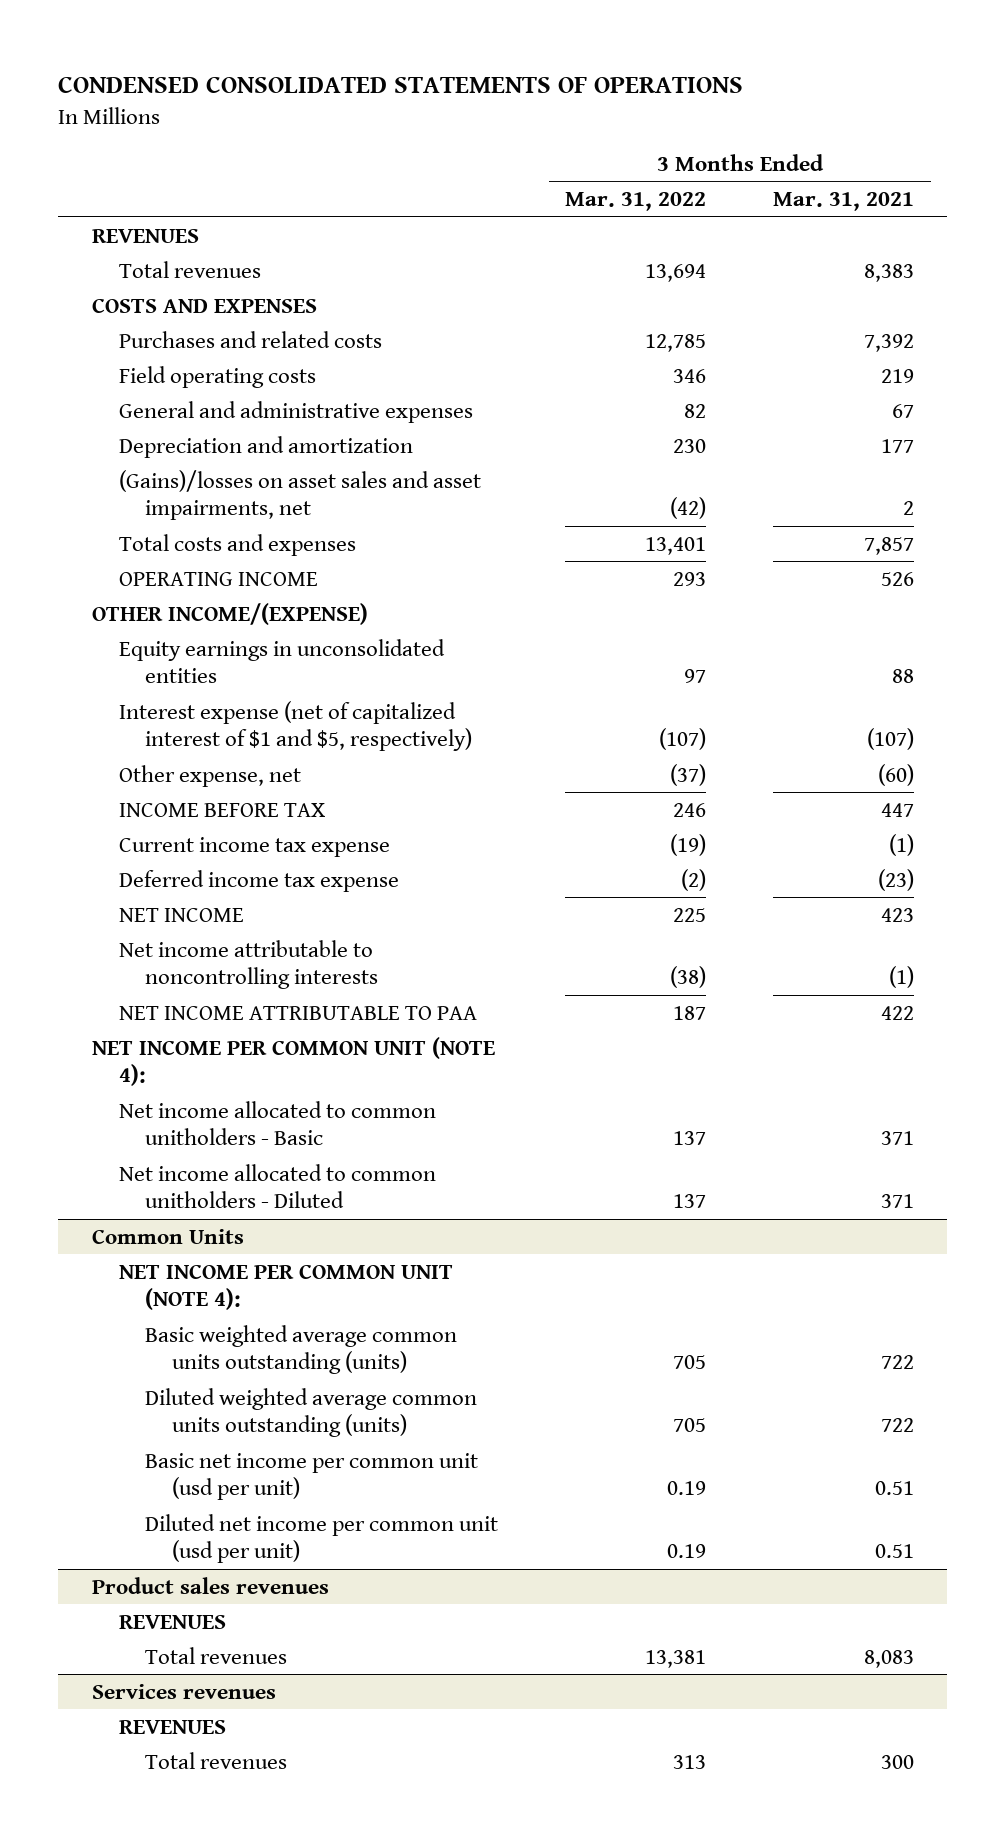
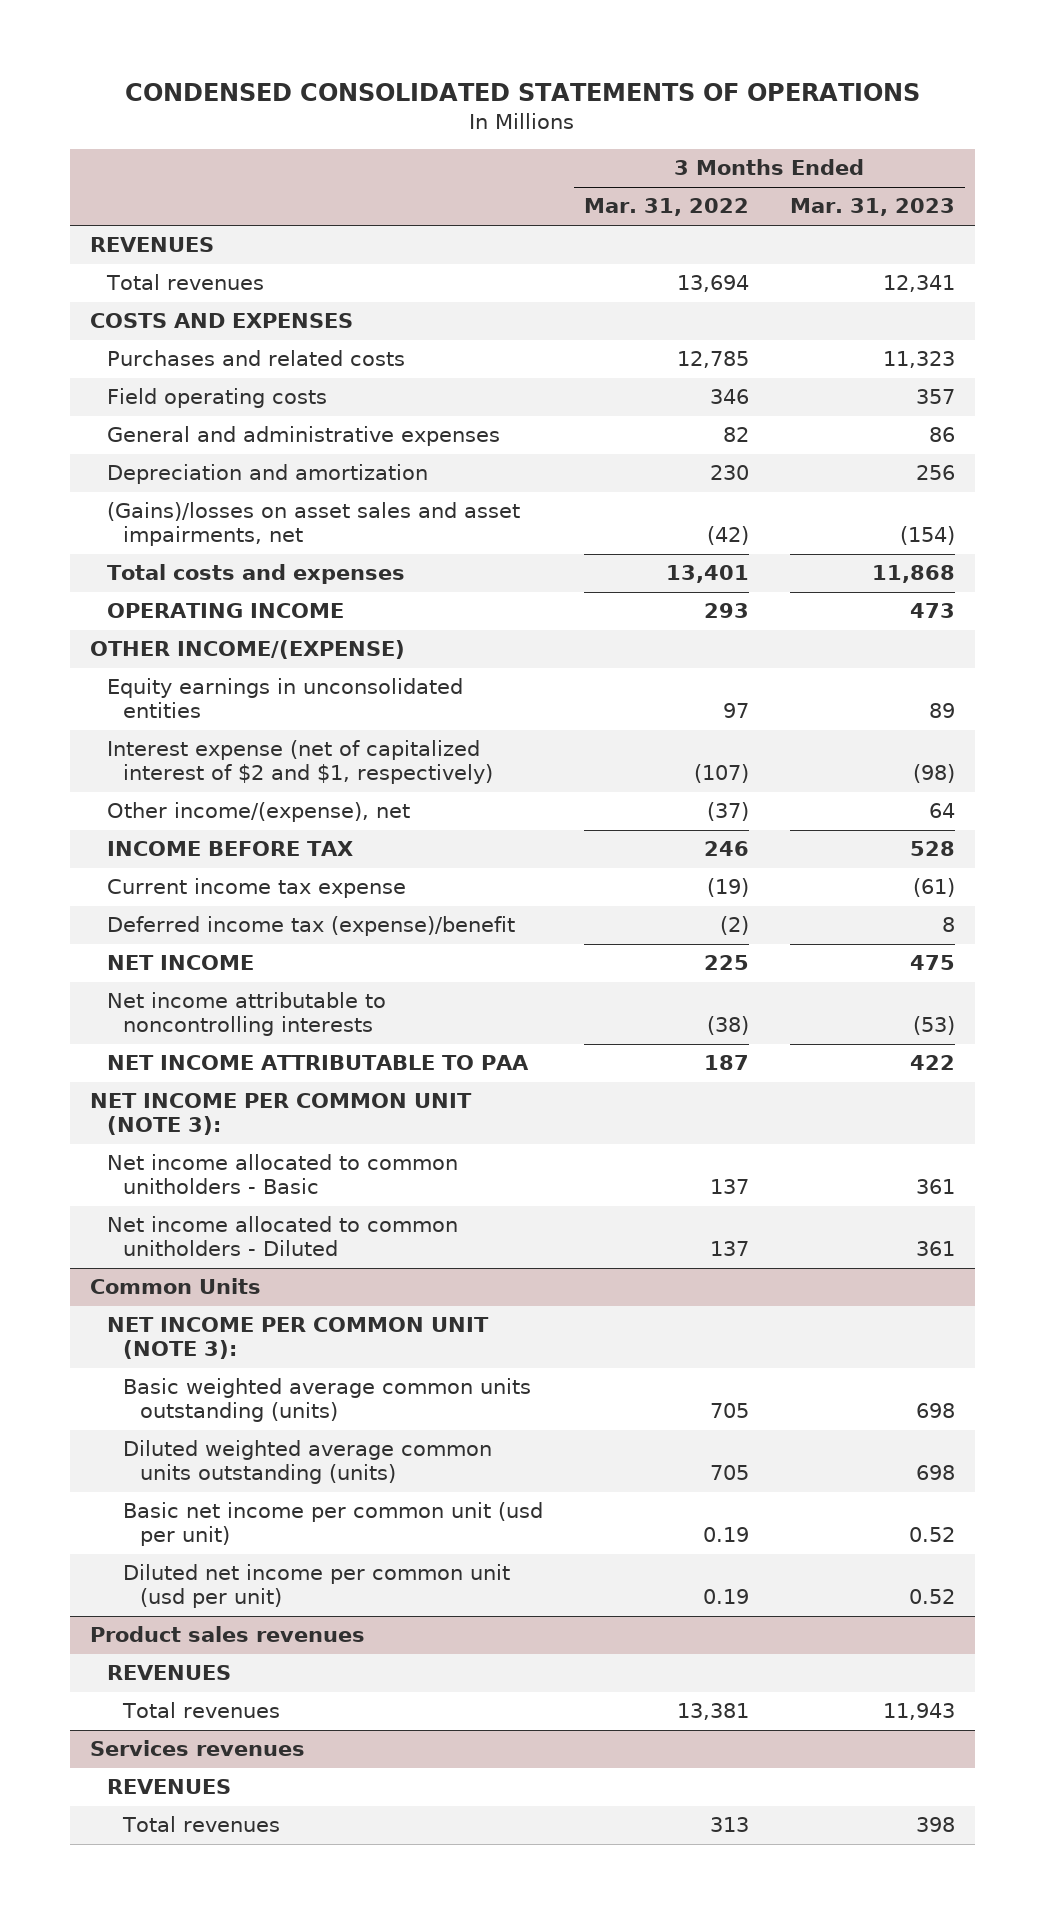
- | 3 Months Ended Mar. 31, 2022 | 3 Months Ended Mar. 31, 2021
+ | 3 Months Ended Mar. 31, 2022 | 3 Months Ended Mar. 31, 2023
- Interest expense (net of capitalized interest of $1 and $5, respectively) | (107) | (107)
- Other expense, net | (37) | (60)
+ Interest expense (net of capitalized interest of $2 and $1, respectively) | (107) | (98)
+ Other income/(expense), net | (37) | 64
- Deferred income tax expense | (2) | (23)
+ Deferred income tax (expense)/benefit | (2) | 8
- NET INCOME PER COMMON UNIT (NOTE 4):
+ NET INCOME PER COMMON UNIT (NOTE 3):
@ Common Units
- NET INCOME PER COMMON UNIT (NOTE 4):
+ NET INCOME PER COMMON UNIT (NOTE 3):

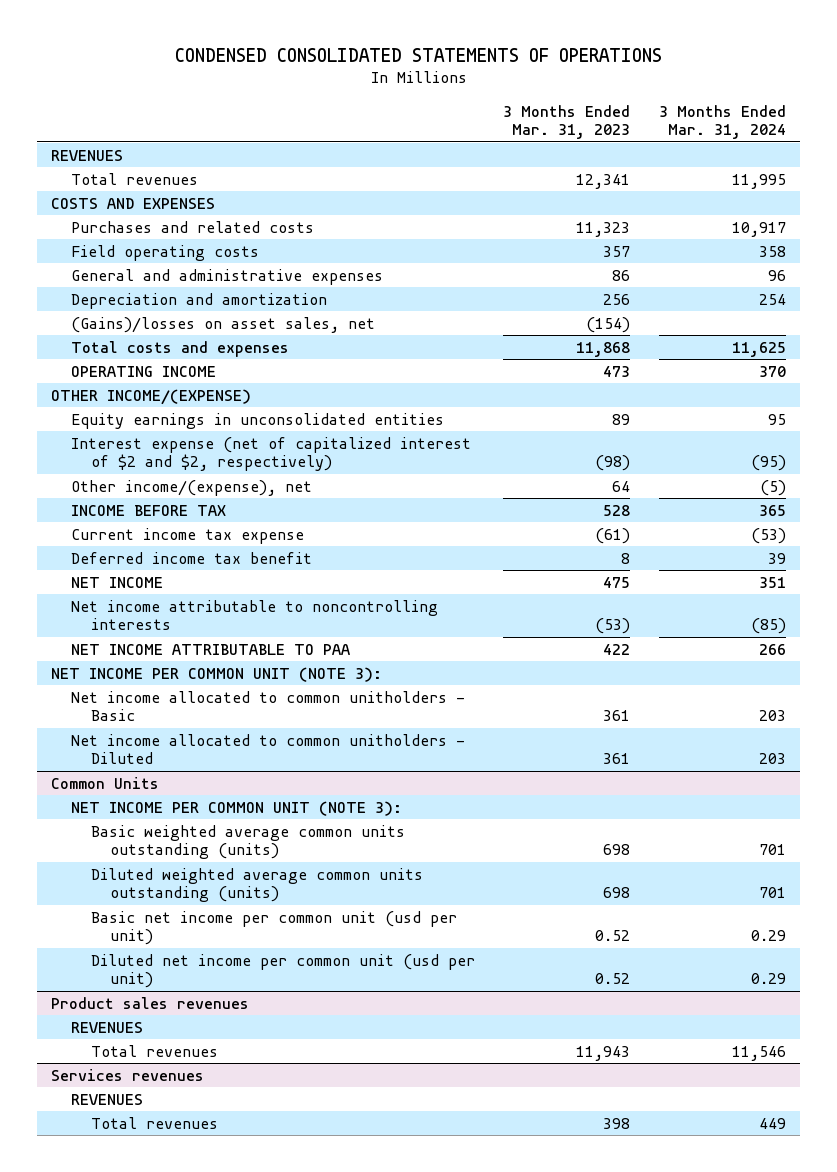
- | 3 Months Ended Mar. 31, 2022 | 3 Months Ended Mar. 31, 2023
+ | 3 Months Ended Mar. 31, 2023 | 3 Months Ended Mar. 31, 2024
- (Gains)/losses on asset sales and asset impairments, net | (42) | (154)
+ (Gains)/losses on asset sales, net | (154) |
- Interest expense (net of capitalized interest of $2 and $1, respectively) | (107) | (98)
+ Interest expense (net of capitalized interest of $2 and $2, respectively) | (98) | (95)
- Deferred income tax (expense)/benefit | (2) | 8
+ Deferred income tax benefit | 8 | 39

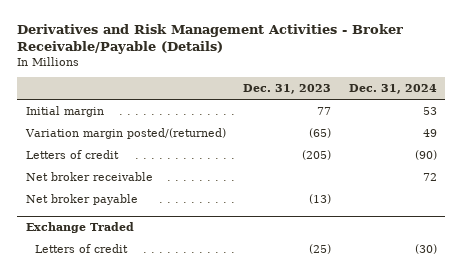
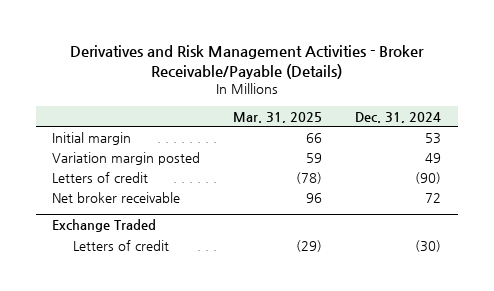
- | Dec. 31, 2023 | Dec. 31, 2024
+ | Mar. 31, 2025 | Dec. 31, 2024
- Variation margin posted/(returned) | (65) | 49
+ Variation margin posted | 59 | 49
- Net broker payable | (13) |

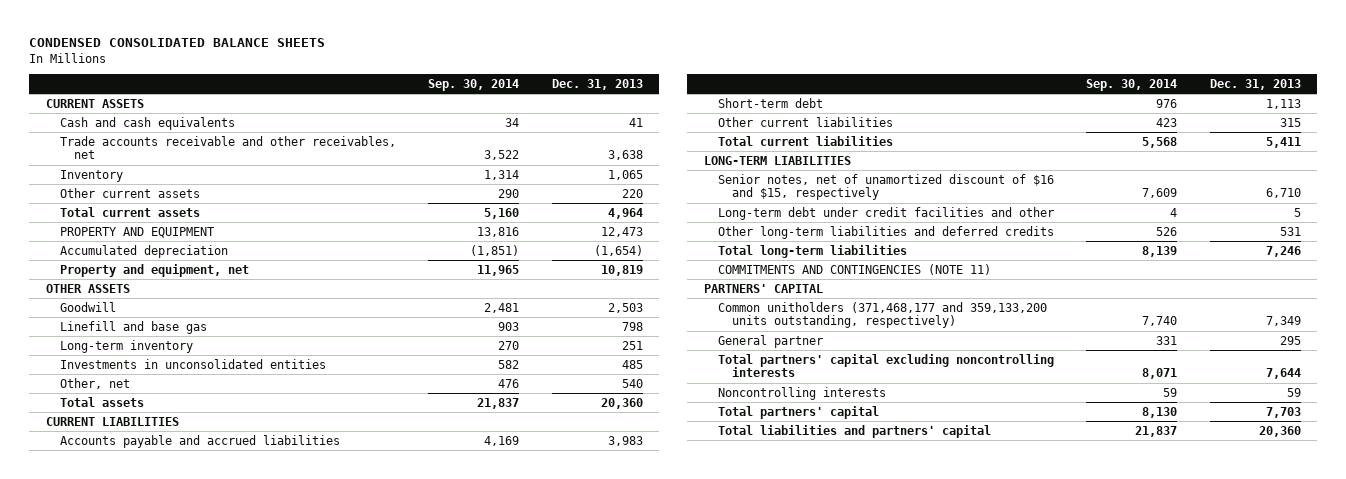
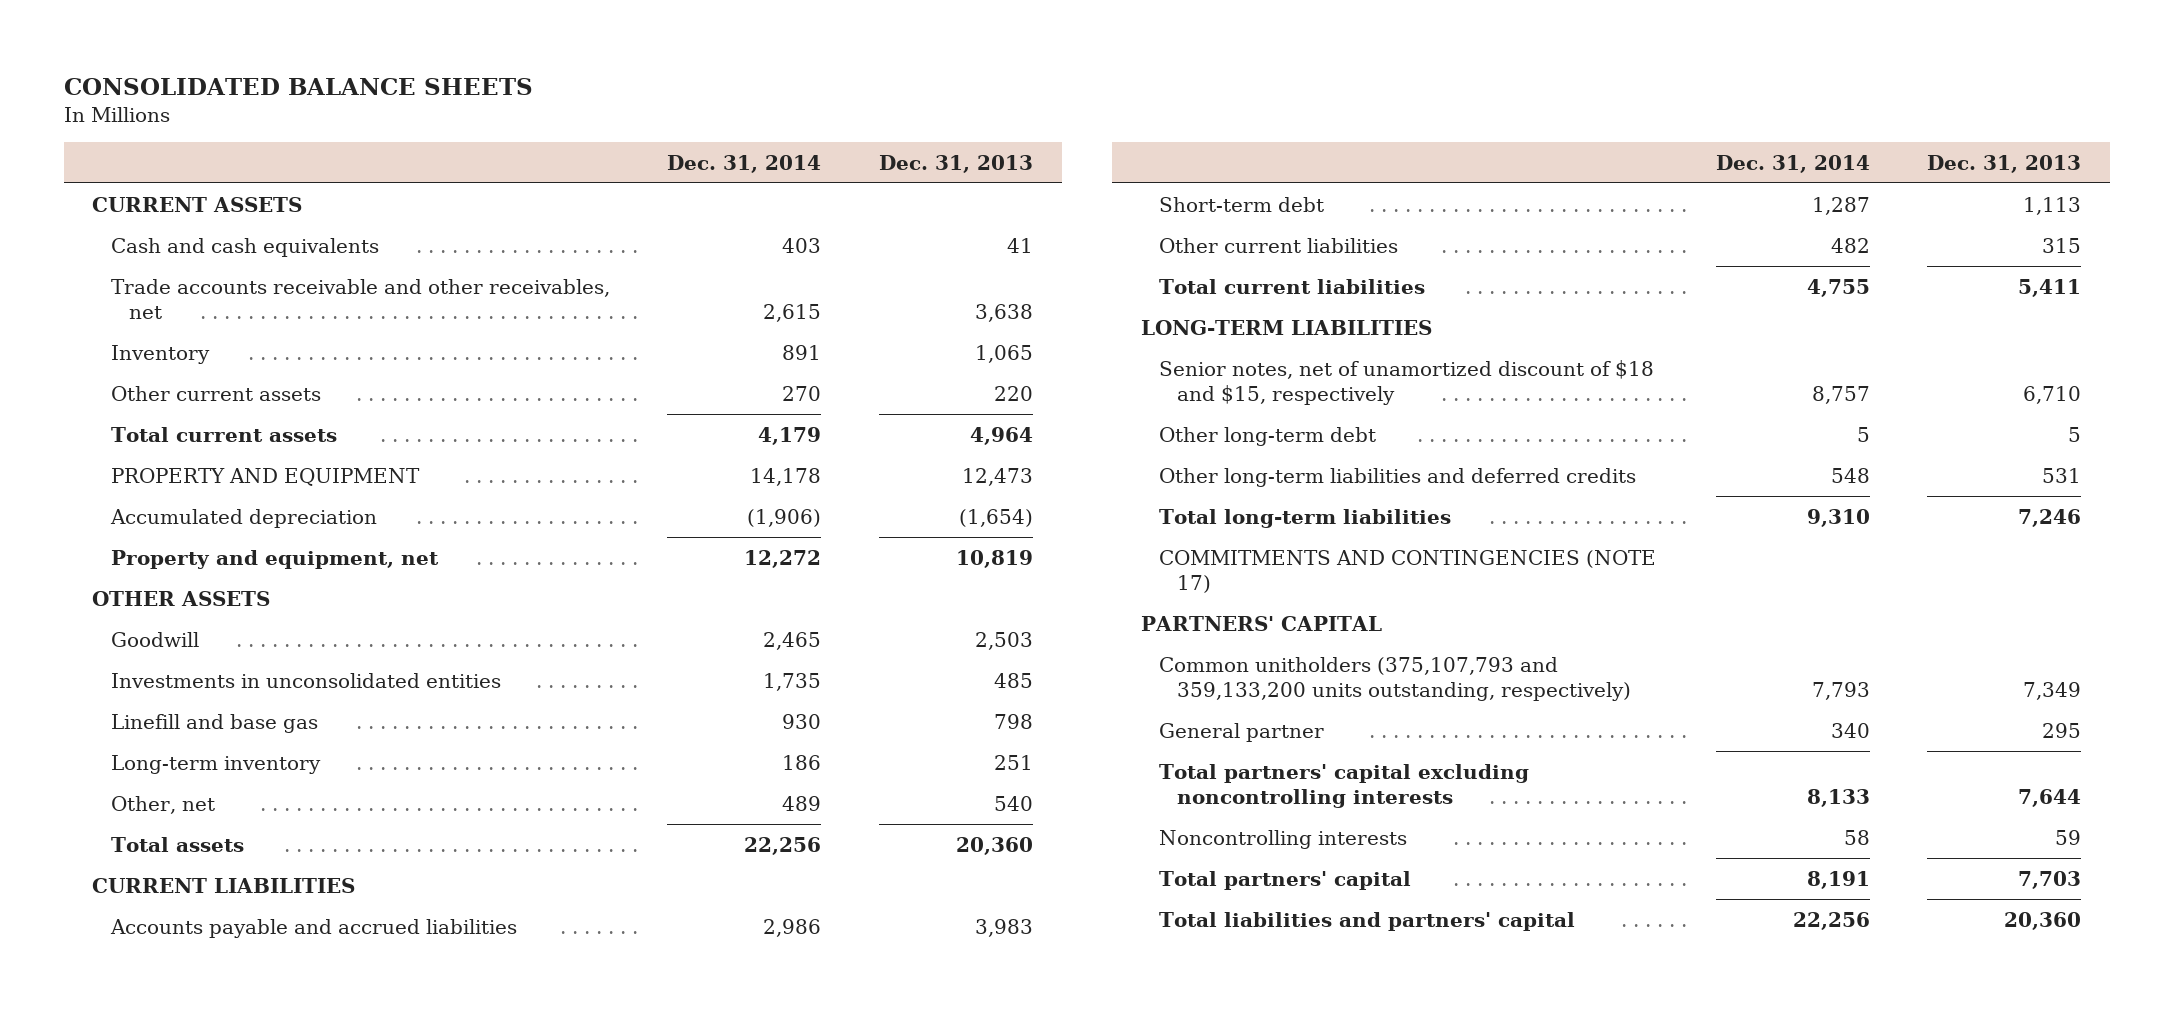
- CONDENSED CONSOLIDATED BALANCE SHEETS
+ CONSOLIDATED BALANCE SHEETS
- | Sep. 30, 2014 | Dec. 31, 2013
+ | Dec. 31, 2014 | Dec. 31, 2013
moved up: Investments in unconsolidated entities | 1,735 | 485
- Senior notes, net of unamortized discount of $16 and $15, respectively | 7,609 | 6,710
- Long-term debt under credit facilities and other | 4 | 5
+ Senior notes, net of unamortized discount of $18 and $15, respectively | 8,757 | 6,710
+ Other long-term debt | 5 | 5
- COMMITMENTS AND CONTINGENCIES (NOTE 11)
+ COMMITMENTS AND CONTINGENCIES (NOTE 17)
- Common unitholders (371,468,177 and 359,133,200 units outstanding, respectively) | 7,740 | 7,349
+ Common unitholders (375,107,793 and 359,133,200 units outstanding, respectively) | 7,793 | 7,349

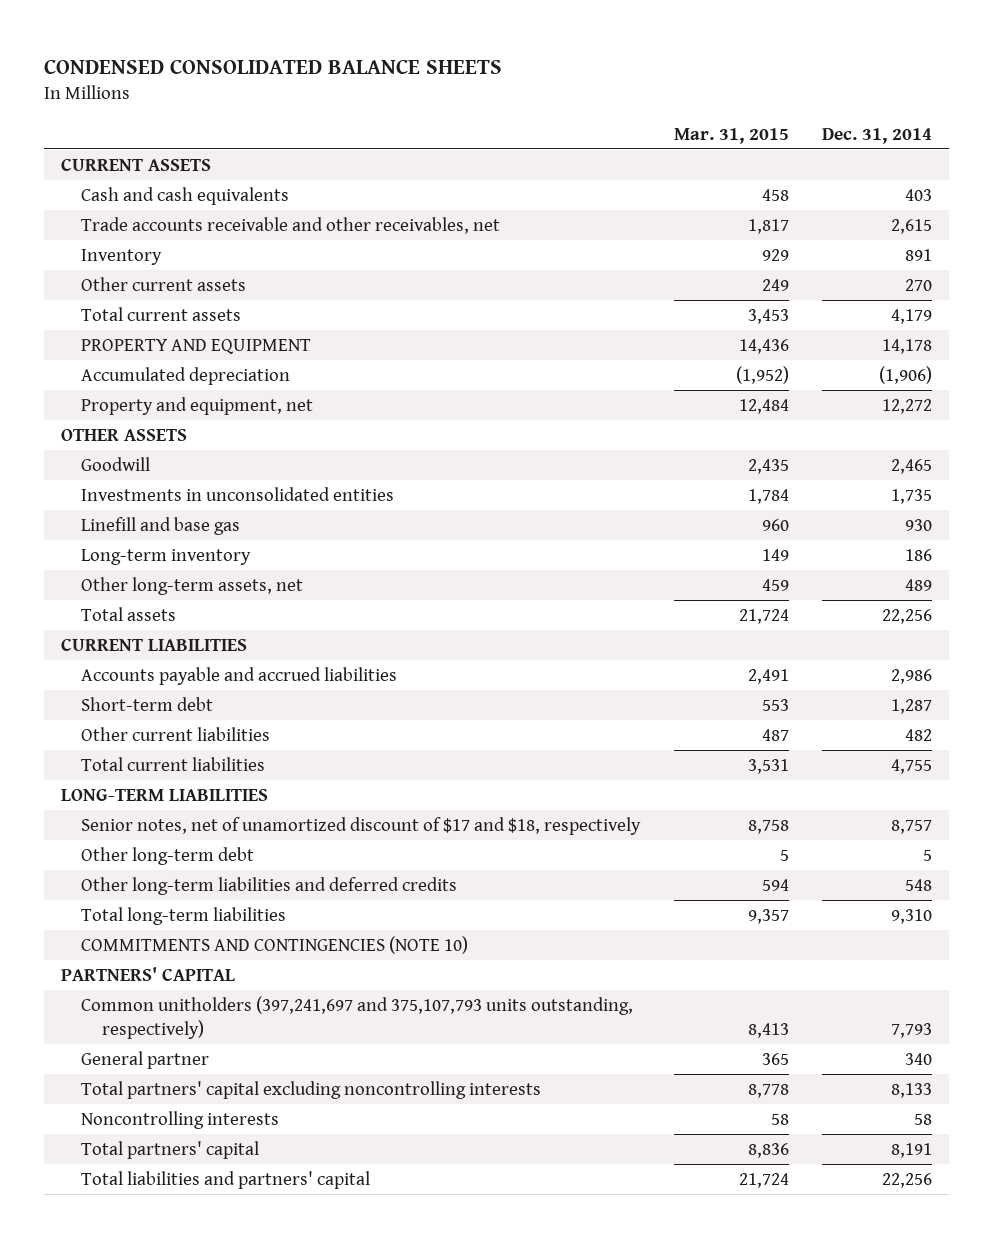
- CONSOLIDATED BALANCE SHEETS
+ CONDENSED CONSOLIDATED BALANCE SHEETS
- | Dec. 31, 2014 | Dec. 31, 2013
+ | Mar. 31, 2015 | Dec. 31, 2014
- Other, net | 489 | 540
+ Other long-term assets, net | 459 | 489
- Senior notes, net of unamortized discount of $18 and $15, respectively | 8,757 | 6,710
+ Senior notes, net of unamortized discount of $17 and $18, respectively | 8,758 | 8,757
- COMMITMENTS AND CONTINGENCIES (NOTE 17)
+ COMMITMENTS AND CONTINGENCIES (NOTE 10)
- Common unitholders (375,107,793 and 359,133,200 units outstanding, respectively) | 7,793 | 7,349
+ Common unitholders (397,241,697 and 375,107,793 units outstanding, respectively) | 8,413 | 7,793

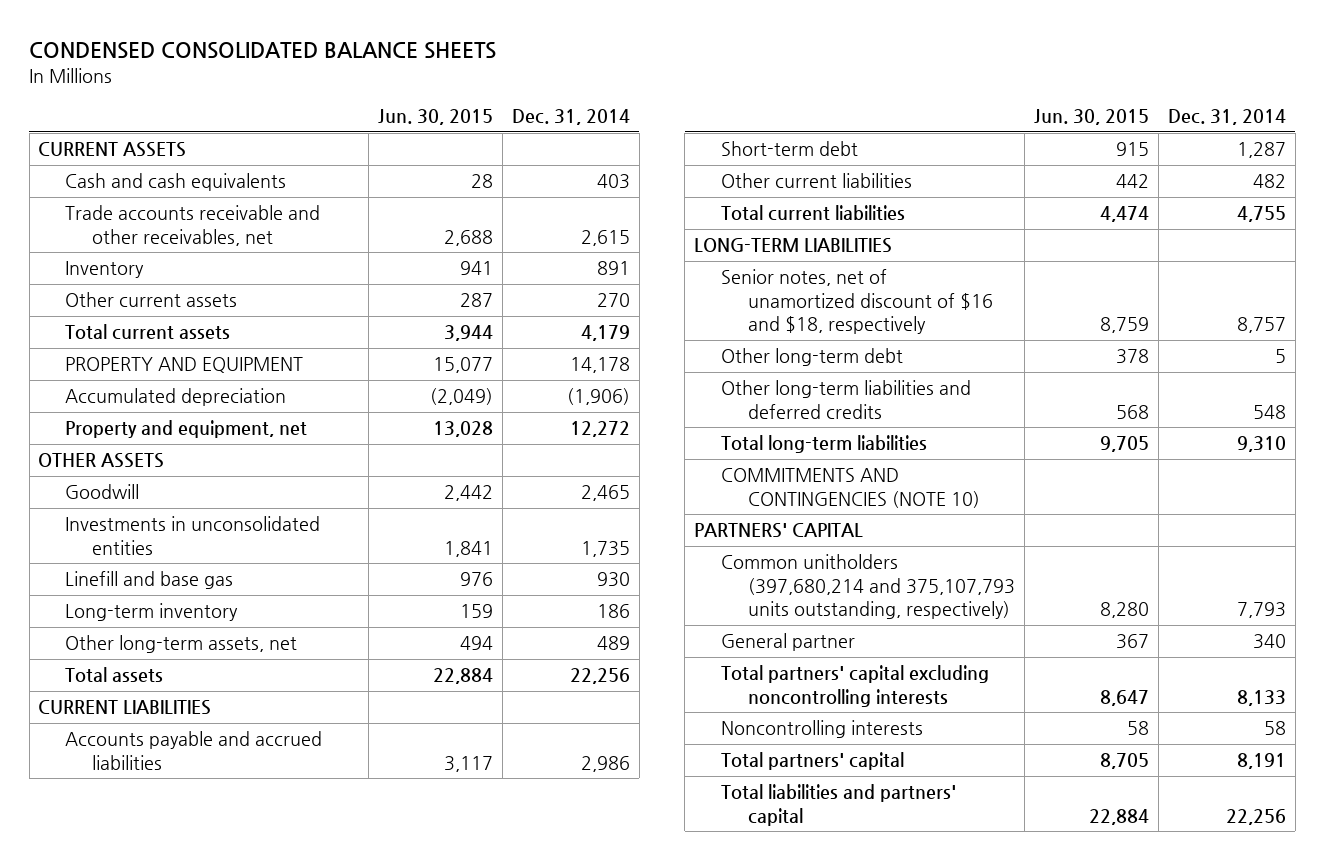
- | Mar. 31, 2015 | Dec. 31, 2014
+ | Jun. 30, 2015 | Dec. 31, 2014
- Senior notes, net of unamortized discount of $17 and $18, respectively | 8,758 | 8,757
+ Senior notes, net of unamortized discount of $16 and $18, respectively | 8,759 | 8,757
- Common unitholders (397,241,697 and 375,107,793 units outstanding, respectively) | 8,413 | 7,793
+ Common unitholders (397,680,214 and 375,107,793 units outstanding, respectively) | 8,280 | 7,793

